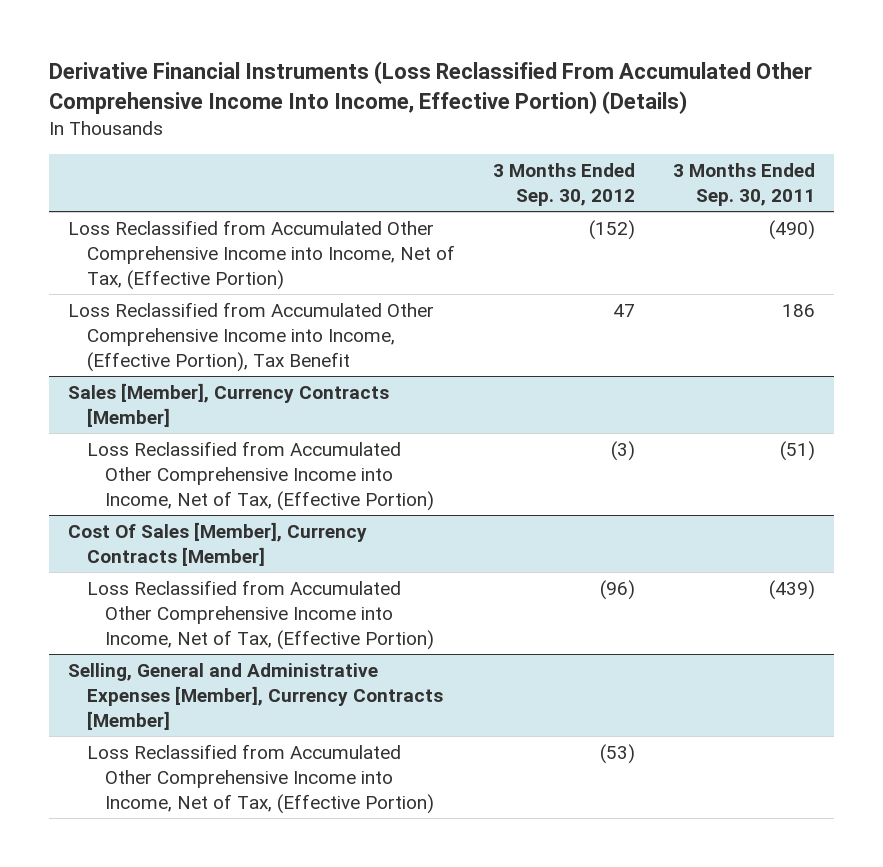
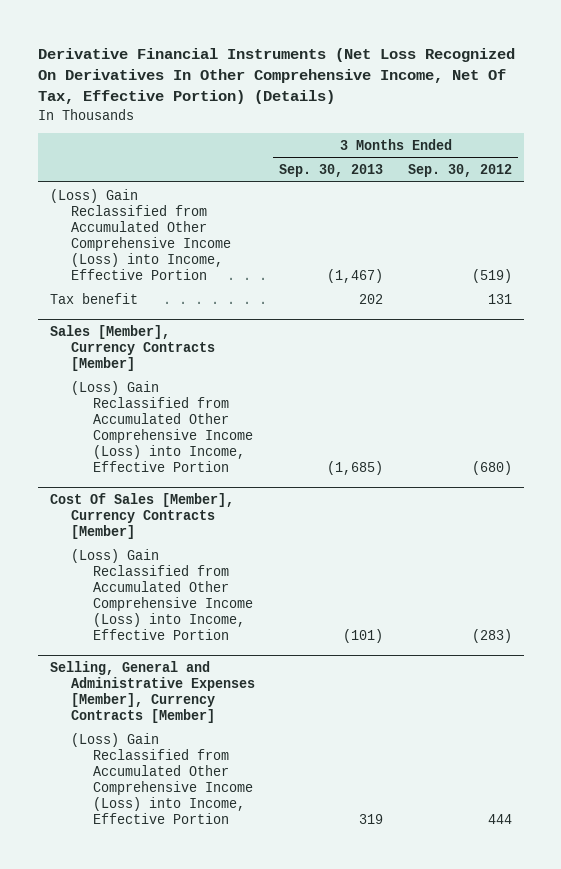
- Derivative Financial Instruments (Loss Reclassified From Accumulated Other Comprehensive Income Into Income, Effective Portion) (Details)
+ Derivative Financial Instruments (Net Loss Recognized On Derivatives In Other Comprehensive Income, Net Of Tax, Effective Portion) (Details)
- | 3 Months Ended Sep. 30, 2012 | 3 Months Ended Sep. 30, 2011
+ | 3 Months Ended Sep. 30, 2013 | 3 Months Ended Sep. 30, 2012
- Loss Reclassified from Accumulated Other Comprehensive Income into Income, Net of Tax, (Effective Portion) | (152) | (490)
- Loss Reclassified from Accumulated Other Comprehensive Income into Income, (Effective Portion), Tax Benefit | 47 | 186
+ (Loss) Gain Reclassified from Accumulated Other Comprehensive Income (Loss) into Income, Effective Portion | (1,467) | (519)
+ Tax benefit | 202 | 131
@ Sales [Member], Currency Contracts [Member]
- Loss Reclassified from Accumulated Other Comprehensive Income into Income, Net of Tax, (Effective Portion) | (3) | (51)
+ (Loss) Gain Reclassified from Accumulated Other Comprehensive Income (Loss) into Income, Effective Portion | (1,685) | (680)
@ Cost Of Sales [Member], Currency Contracts [Member]
- Loss Reclassified from Accumulated Other Comprehensive Income into Income, Net of Tax, (Effective Portion) | (96) | (439)
+ (Loss) Gain Reclassified from Accumulated Other Comprehensive Income (Loss) into Income, Effective Portion | (101) | (283)
@ Selling, General and Administrative Expenses [Member], Currency Contracts [Member]
- Loss Reclassified from Accumulated Other Comprehensive Income into Income, Net of Tax, (Effective Portion) | (53) |
+ (Loss) Gain Reclassified from Accumulated Other Comprehensive Income (Loss) into Income, Effective Portion | 319 | 444

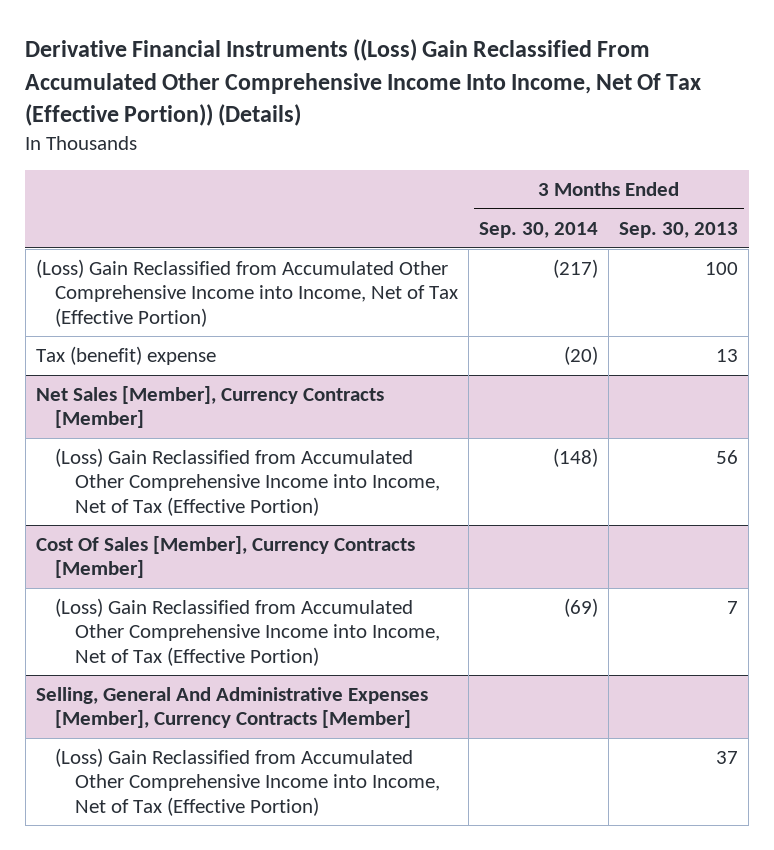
- Derivative Financial Instruments (Net Loss Recognized On Derivatives In Other Comprehensive Income, Net Of Tax, Effective Portion) (Details)
+ Derivative Financial Instruments ((Loss) Gain Reclassified From Accumulated Other Comprehensive Income Into Income, Net Of Tax (Effective Portion)) (Details)
- | 3 Months Ended Sep. 30, 2013 | 3 Months Ended Sep. 30, 2012
+ | 3 Months Ended Sep. 30, 2014 | 3 Months Ended Sep. 30, 2013
- (Loss) Gain Reclassified from Accumulated Other Comprehensive Income (Loss) into Income, Effective Portion | (1,467) | (519)
- Tax benefit | 202 | 131
- Sales [Member], Currency Contracts [Member]
- (Loss) Gain Reclassified from Accumulated Other Comprehensive Income (Loss) into Income, Effective Portion | (1,685) | (680)
+ (Loss) Gain Reclassified from Accumulated Other Comprehensive Income into Income, Net of Tax (Effective Portion) | (217) | 100
+ Tax (benefit) expense | (20) | 13
+ Net Sales [Member], Currency Contracts [Member]
+ (Loss) Gain Reclassified from Accumulated Other Comprehensive Income into Income, Net of Tax (Effective Portion) | (148) | 56
@ Cost Of Sales [Member], Currency Contracts [Member]
- (Loss) Gain Reclassified from Accumulated Other Comprehensive Income (Loss) into Income, Effective Portion | (101) | (283)
- Selling, General and Administrative Expenses [Member], Currency Contracts [Member]
- (Loss) Gain Reclassified from Accumulated Other Comprehensive Income (Loss) into Income, Effective Portion | 319 | 444
@ Cost Of Sales [Member], Currency Contracts [Member]
+ (Loss) Gain Reclassified from Accumulated Other Comprehensive Income into Income, Net of Tax (Effective Portion) | (69) | 7
+ Selling, General And Administrative Expenses [Member], Currency Contracts [Member]
+ (Loss) Gain Reclassified from Accumulated Other Comprehensive Income into Income, Net of Tax (Effective Portion) | | 37

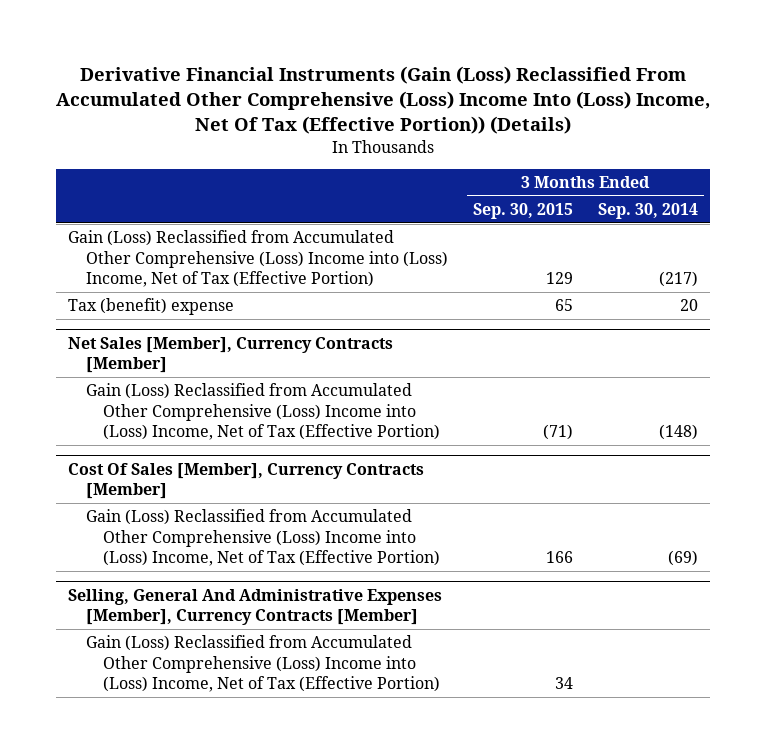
- Derivative Financial Instruments ((Loss) Gain Reclassified From Accumulated Other Comprehensive Income Into Income, Net Of Tax (Effective Portion)) (Details)
+ Derivative Financial Instruments (Gain (Loss) Reclassified From Accumulated Other Comprehensive (Loss) Income Into (Loss) Income, Net Of Tax (Effective Portion)) (Details)
- | 3 Months Ended Sep. 30, 2014 | 3 Months Ended Sep. 30, 2013
+ | 3 Months Ended Sep. 30, 2015 | 3 Months Ended Sep. 30, 2014
- (Loss) Gain Reclassified from Accumulated Other Comprehensive Income into Income, Net of Tax (Effective Portion) | (217) | 100
- Tax (benefit) expense | (20) | 13
+ Gain (Loss) Reclassified from Accumulated Other Comprehensive (Loss) Income into (Loss) Income, Net of Tax (Effective Portion) | 129 | (217)
+ Tax (benefit) expense | 65 | 20
@ Net Sales [Member], Currency Contracts [Member]
- (Loss) Gain Reclassified from Accumulated Other Comprehensive Income into Income, Net of Tax (Effective Portion) | (148) | 56
+ Gain (Loss) Reclassified from Accumulated Other Comprehensive (Loss) Income into (Loss) Income, Net of Tax (Effective Portion) | (71) | (148)
@ Cost Of Sales [Member], Currency Contracts [Member]
- (Loss) Gain Reclassified from Accumulated Other Comprehensive Income into Income, Net of Tax (Effective Portion) | (69) | 7
+ Gain (Loss) Reclassified from Accumulated Other Comprehensive (Loss) Income into (Loss) Income, Net of Tax (Effective Portion) | 166 | (69)
@ Selling, General And Administrative Expenses [Member], Currency Contracts [Member]
- (Loss) Gain Reclassified from Accumulated Other Comprehensive Income into Income, Net of Tax (Effective Portion) | | 37
+ Gain (Loss) Reclassified from Accumulated Other Comprehensive (Loss) Income into (Loss) Income, Net of Tax (Effective Portion) | 34 |

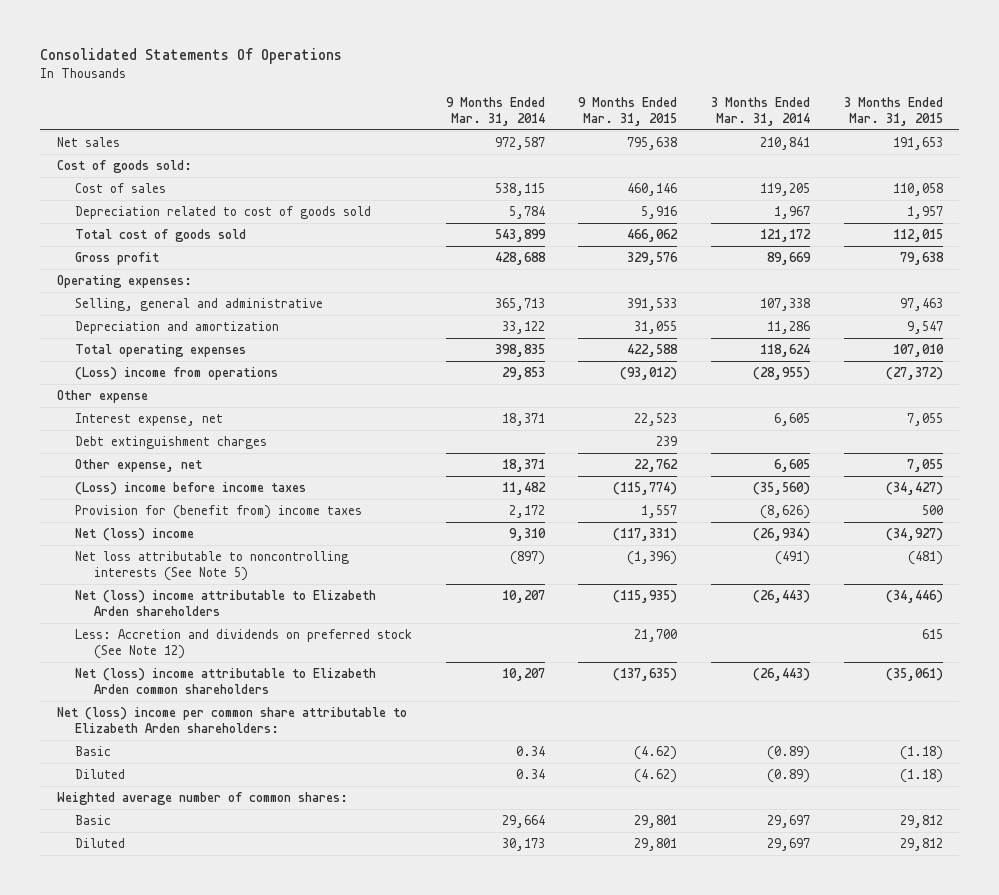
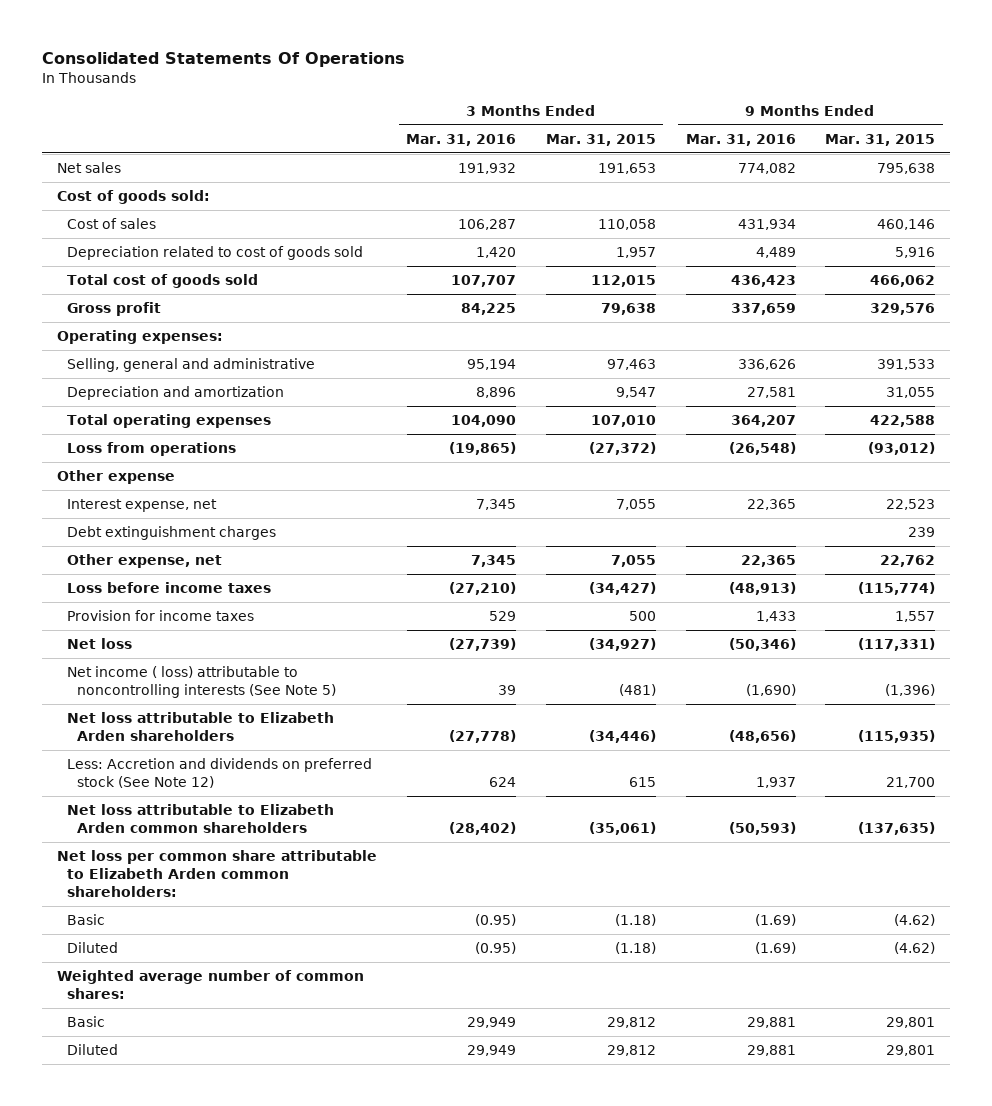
- | 9 Months Ended Mar. 31, 2014 | 9 Months Ended Mar. 31, 2015 | 3 Months Ended Mar. 31, 2014 | 3 Months Ended Mar. 31, 2015
+ | 3 Months Ended Mar. 31, 2016 | 3 Months Ended Mar. 31, 2015 | 9 Months Ended Mar. 31, 2016 | 9 Months Ended Mar. 31, 2015
- (Loss) income from operations | 29,853 | (93,012) | (28,955) | (27,372)
+ Loss from operations | (19,865) | (27,372) | (26,548) | (93,012)
- (Loss) income before income taxes | 11,482 | (115,774) | (35,560) | (34,427)
- Provision for (benefit from) income taxes | 2,172 | 1,557 | (8,626) | 500
- Net (loss) income | 9,310 | (117,331) | (26,934) | (34,927)
- Net loss attributable to noncontrolling interests (See Note 5) | (897) | (1,396) | (491) | (481)
- Net (loss) income attributable to Elizabeth Arden shareholders | 10,207 | (115,935) | (26,443) | (34,446)
+ Loss before income taxes | (27,210) | (34,427) | (48,913) | (115,774)
+ Provision for income taxes | 529 | 500 | 1,433 | 1,557
+ Net loss | (27,739) | (34,927) | (50,346) | (117,331)
+ Net income ( loss) attributable to noncontrolling interests (See Note 5) | 39 | (481) | (1,690) | (1,396)
+ Net loss attributable to Elizabeth Arden shareholders | (27,778) | (34,446) | (48,656) | (115,935)
- Net (loss) income attributable to Elizabeth Arden common shareholders | 10,207 | (137,635) | (26,443) | (35,061)
- Net (loss) income per common share attributable to Elizabeth Arden shareholders:
+ Net loss attributable to Elizabeth Arden common shareholders | (28,402) | (35,061) | (50,593) | (137,635)
+ Net loss per common share attributable to Elizabeth Arden common shareholders:

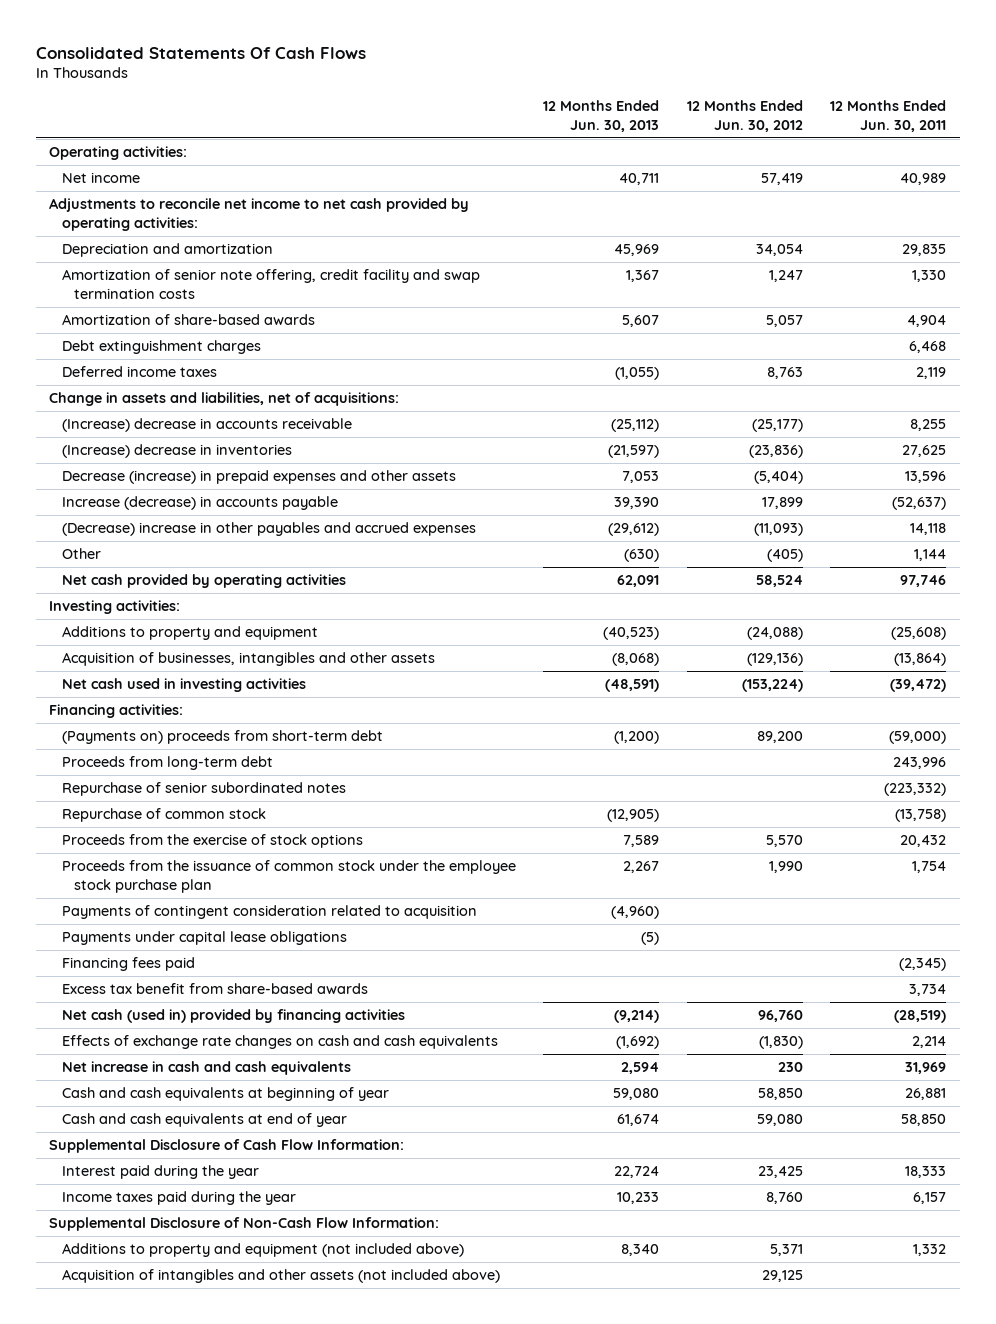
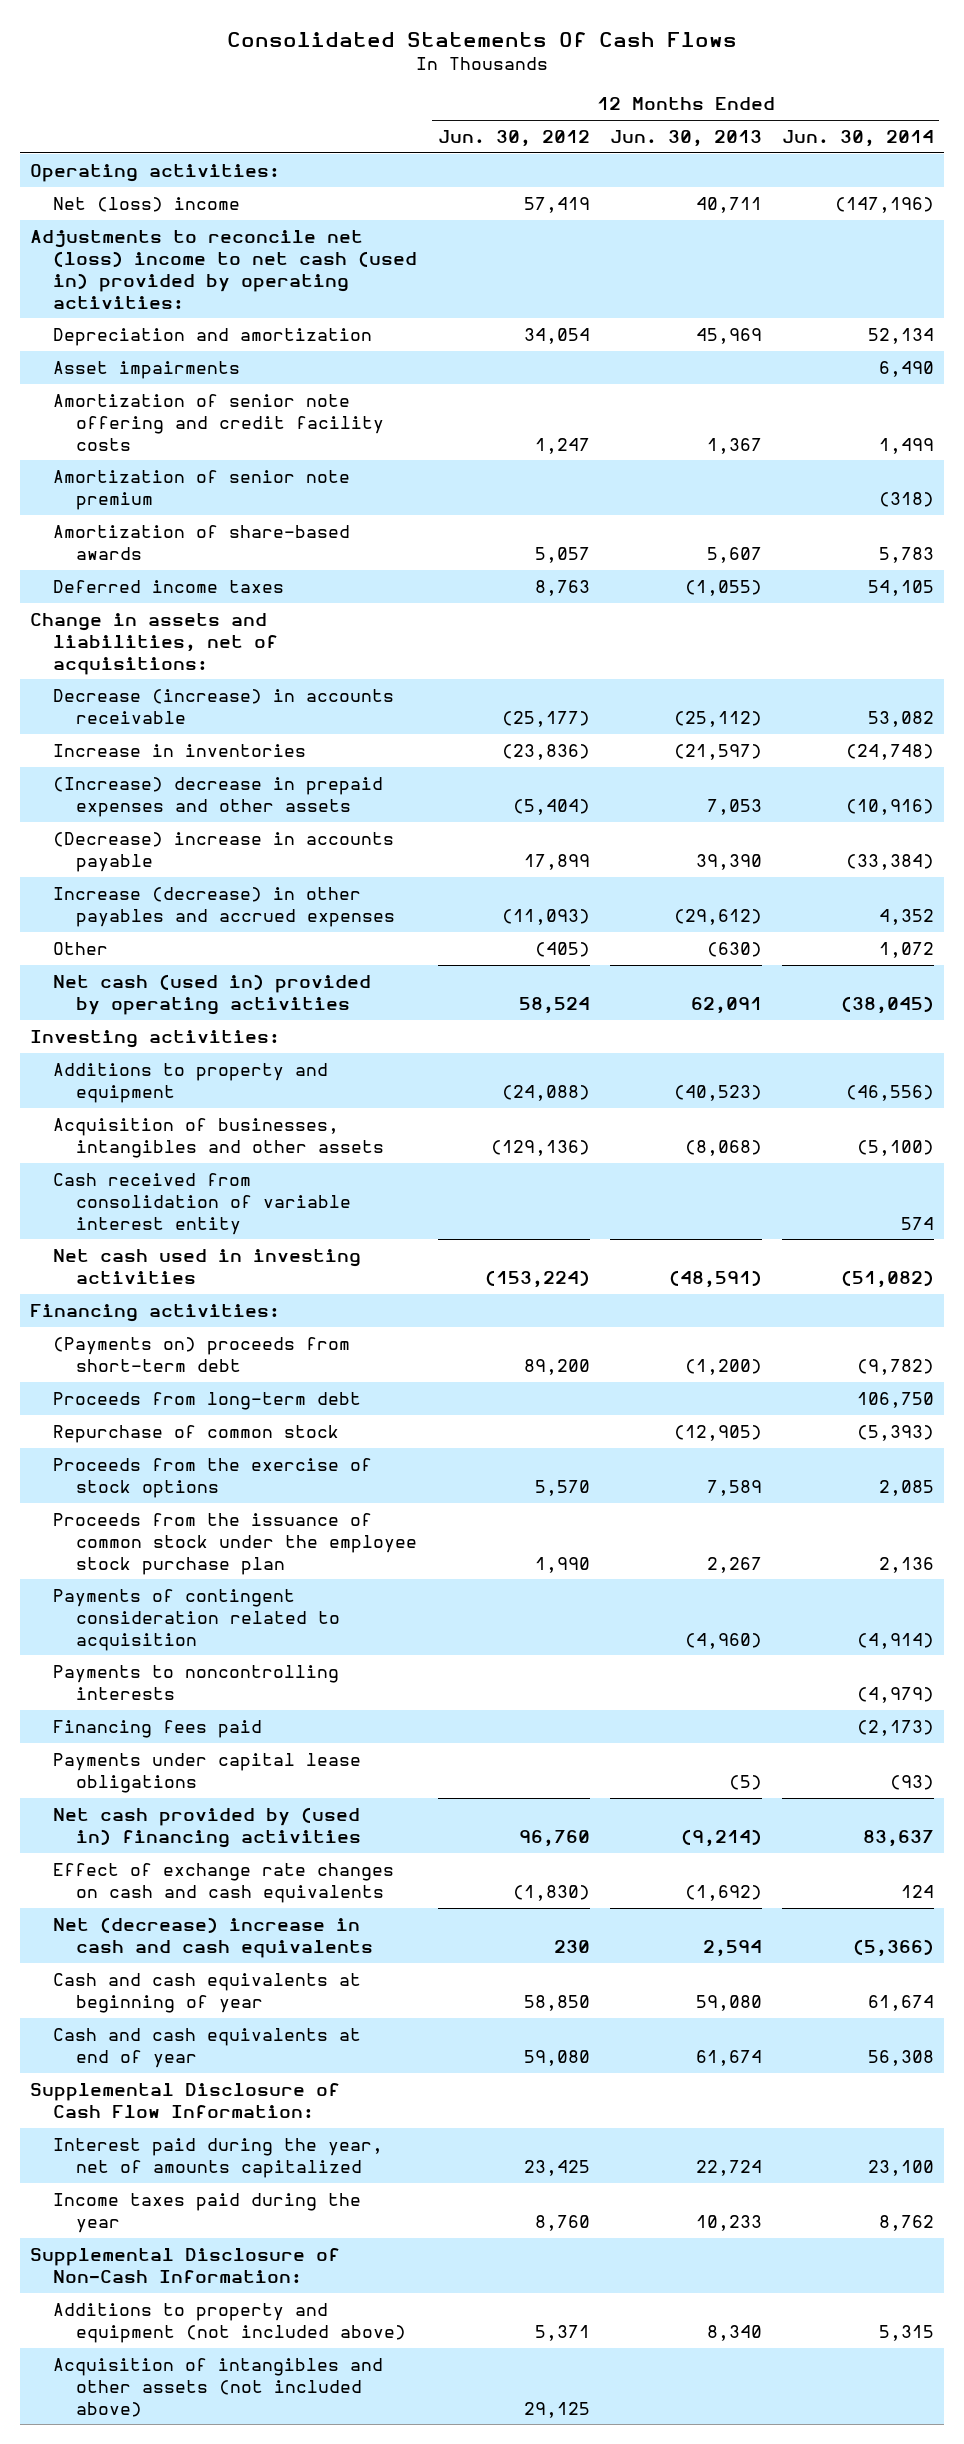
- | 12 Months Ended Jun. 30, 2013 | 12 Months Ended Jun. 30, 2012 | 12 Months Ended Jun. 30, 2011
+ | 12 Months Ended Jun. 30, 2012 | 12 Months Ended Jun. 30, 2013 | 12 Months Ended Jun. 30, 2014
- Net income | 40,711 | 57,419 | 40,989
- Adjustments to reconcile net income to net cash provided by operating activities:
+ Net (loss) income | 57,419 | 40,711 | (147,196)
+ Adjustments to reconcile net (loss) income to net cash (used in) provided by operating activities:
- Amortization of senior note offering, credit facility and swap termination costs | 1,367 | 1,247 | 1,330
+ Asset impairments | | | 6,490
+ Amortization of senior note offering and credit facility costs | 1,247 | 1,367 | 1,499
+ Amortization of senior note premium | | | (318)
- Debt extinguishment charges | | | 6,468
- (Increase) decrease in accounts receivable | (25,112) | (25,177) | 8,255
- (Increase) decrease in inventories | (21,597) | (23,836) | 27,625
- Decrease (increase) in prepaid expenses and other assets | 7,053 | (5,404) | 13,596
- Increase (decrease) in accounts payable | 39,390 | 17,899 | (52,637)
- (Decrease) increase in other payables and accrued expenses | (29,612) | (11,093) | 14,118
+ Decrease (increase) in accounts receivable | (25,177) | (25,112) | 53,082
+ Increase in inventories | (23,836) | (21,597) | (24,748)
+ (Increase) decrease in prepaid expenses and other assets | (5,404) | 7,053 | (10,916)
+ (Decrease) increase in accounts payable | 17,899 | 39,390 | (33,384)
+ Increase (decrease) in other payables and accrued expenses | (11,093) | (29,612) | 4,352
- Net cash provided by operating activities | 62,091 | 58,524 | 97,746
+ Net cash (used in) provided by operating activities | 58,524 | 62,091 | (38,045)
+ Cash received from consolidation of variable interest entity | | | 574
- Repurchase of senior subordinated notes | | | (223,332)
+ Payments to noncontrolling interests | | | (4,979)
- Excess tax benefit from share-based awards | | | 3,734
- Net cash (used in) provided by financing activities | (9,214) | 96,760 | (28,519)
- Effects of exchange rate changes on cash and cash equivalents | (1,692) | (1,830) | 2,214
- Net increase in cash and cash equivalents | 2,594 | 230 | 31,969
moved down: Payments under capital lease obligations | | (5) | (93)
+ Net cash provided by (used in) financing activities | 96,760 | (9,214) | 83,637
+ Effect of exchange rate changes on cash and cash equivalents | (1,830) | (1,692) | 124
+ Net (decrease) increase in cash and cash equivalents | 230 | 2,594 | (5,366)
- Interest paid during the year | 22,724 | 23,425 | 18,333
+ Interest paid during the year, net of amounts capitalized | 23,425 | 22,724 | 23,100
- Supplemental Disclosure of Non-Cash Flow Information:
+ Supplemental Disclosure of Non-Cash Information:

